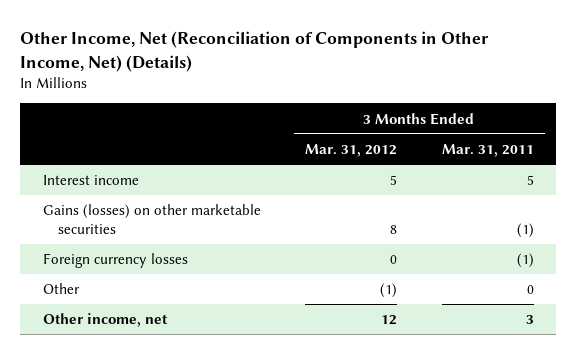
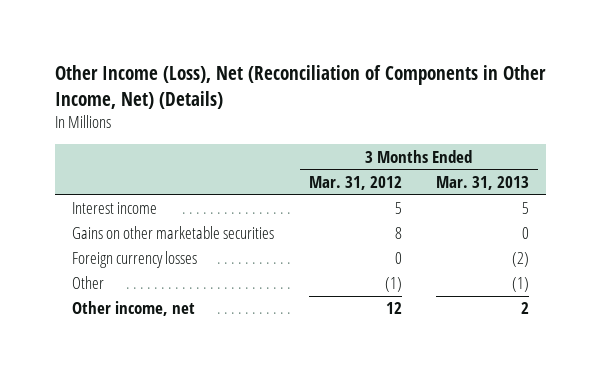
- Other Income, Net (Reconciliation of Components in Other Income, Net) (Details)
+ Other Income (Loss), Net (Reconciliation of Components in Other Income, Net) (Details)
- | 3 Months Ended Mar. 31, 2012 | 3 Months Ended Mar. 31, 2011
+ | 3 Months Ended Mar. 31, 2012 | 3 Months Ended Mar. 31, 2013
- Gains (losses) on other marketable securities | 8 | (1)
+ Gains on other marketable securities | 8 | 0

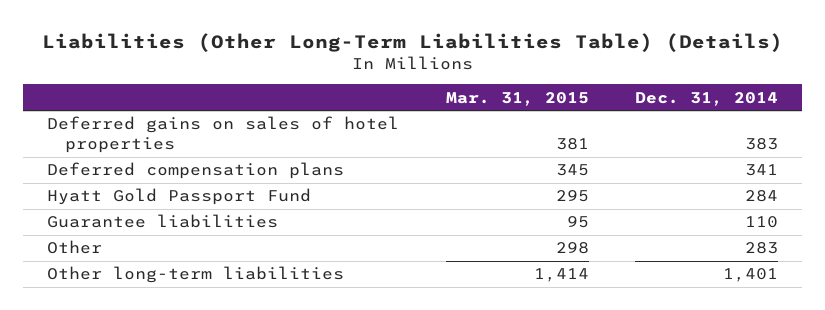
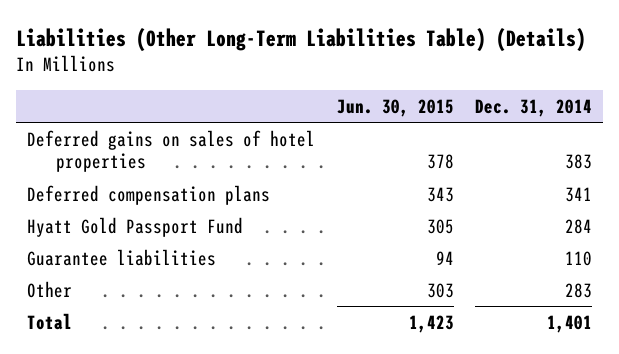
- | Mar. 31, 2015 | Dec. 31, 2014
+ | Jun. 30, 2015 | Dec. 31, 2014
- Other long-term liabilities | 1,414 | 1,401
+ Total | 1,423 | 1,401

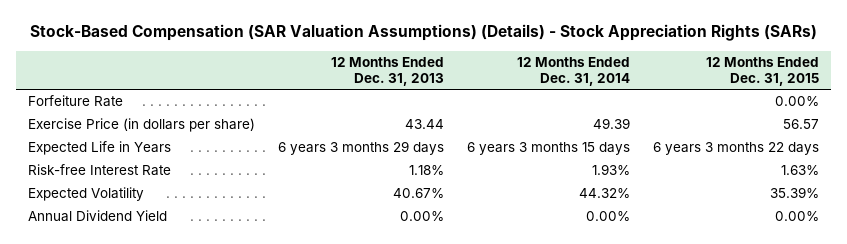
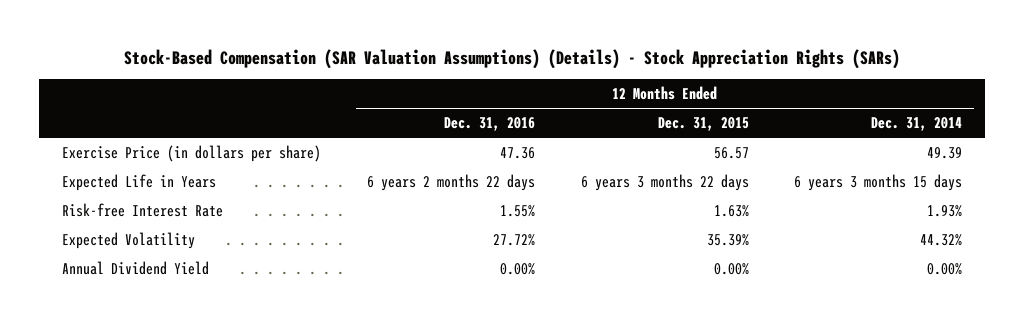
- | 12 Months Ended Dec. 31, 2013 | 12 Months Ended Dec. 31, 2014 | 12 Months Ended Dec. 31, 2015
+ | 12 Months Ended Dec. 31, 2016 | 12 Months Ended Dec. 31, 2015 | 12 Months Ended Dec. 31, 2014
- Forfeiture Rate | | | 0.00%

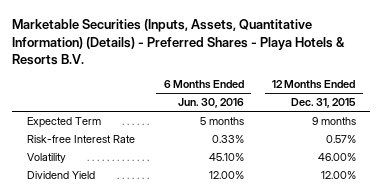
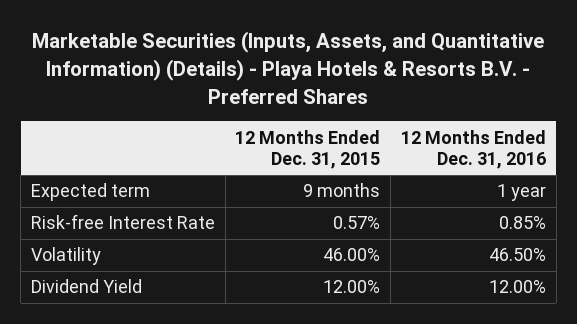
- Marketable Securities (Inputs, Assets, Quantitative Information) (Details) - Preferred Shares - Playa Hotels & Resorts B.V.
+ Marketable Securities (Inputs, Assets, and Quantitative Information) (Details) - Playa Hotels & Resorts B.V. - Preferred Shares
- | 6 Months Ended Jun. 30, 2016 | 12 Months Ended Dec. 31, 2015
+ | 12 Months Ended Dec. 31, 2015 | 12 Months Ended Dec. 31, 2016
- Expected Term | 5 months | 9 months
+ Expected term | 9 months | 1 year

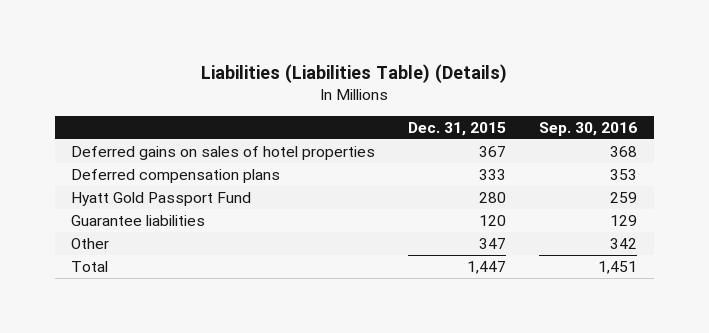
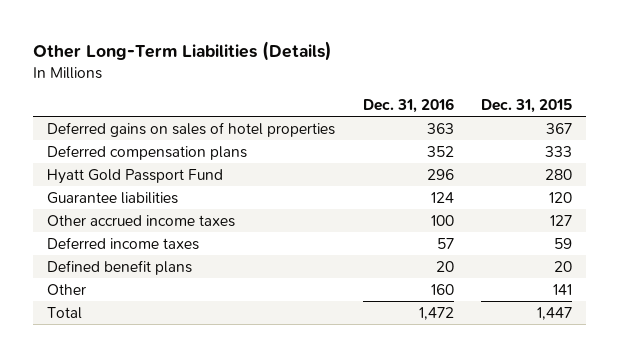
- Liabilities (Liabilities Table) (Details)
+ Other Long-Term Liabilities (Details)
- | Dec. 31, 2015 | Sep. 30, 2016
+ | Dec. 31, 2016 | Dec. 31, 2015
- Other | 347 | 342
+ Other accrued income taxes | 100 | 127
+ Deferred income taxes | 57 | 59
+ Defined benefit plans | 20 | 20
+ Other | 160 | 141

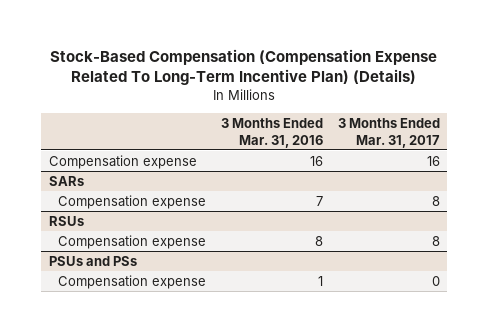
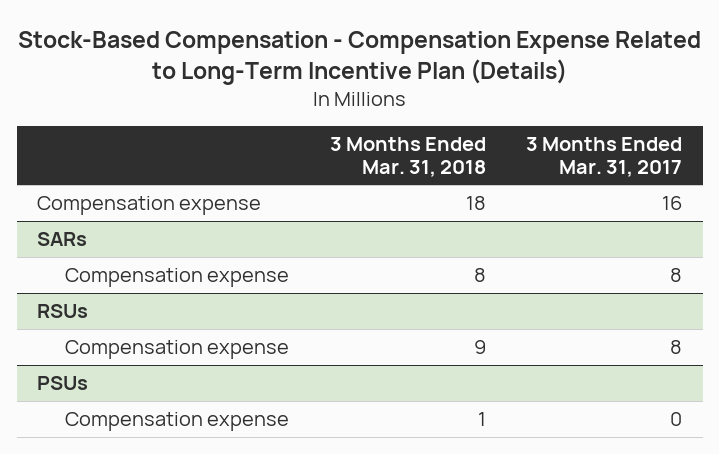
- Stock-Based Compensation (Compensation Expense Related To Long-Term Incentive Plan) (Details)
+ Stock-Based Compensation - Compensation Expense Related to Long-Term Incentive Plan (Details)
- | 3 Months Ended Mar. 31, 2016 | 3 Months Ended Mar. 31, 2017
+ | 3 Months Ended Mar. 31, 2018 | 3 Months Ended Mar. 31, 2017
- PSUs and PSs
+ PSUs

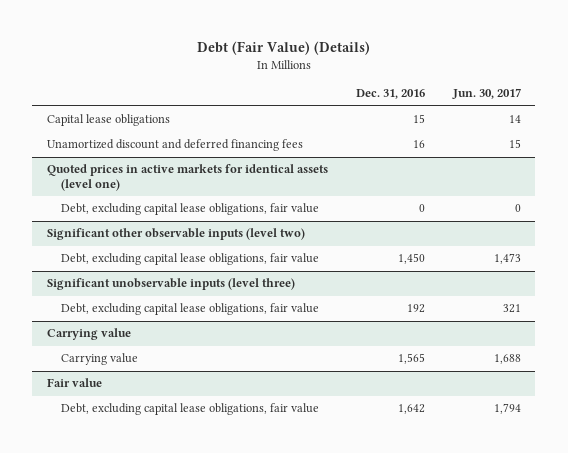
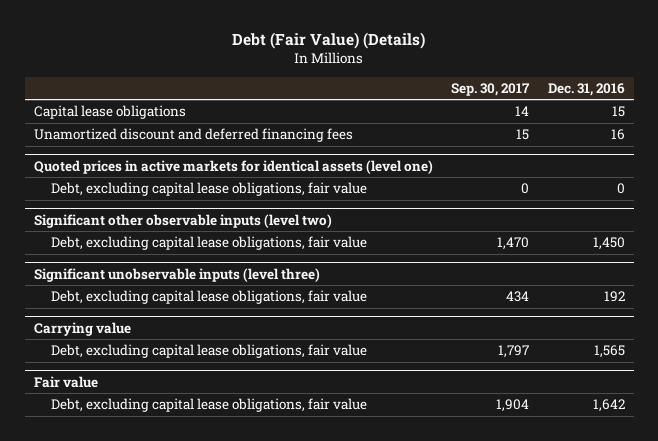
- | Dec. 31, 2016 | Jun. 30, 2017
+ | Sep. 30, 2017 | Dec. 31, 2016
@ Carrying value
- Carrying value | 1,565 | 1,688
+ Debt, excluding capital lease obligations, fair value | 1,797 | 1,565

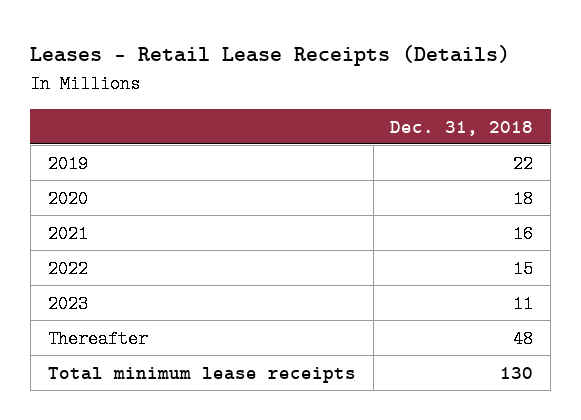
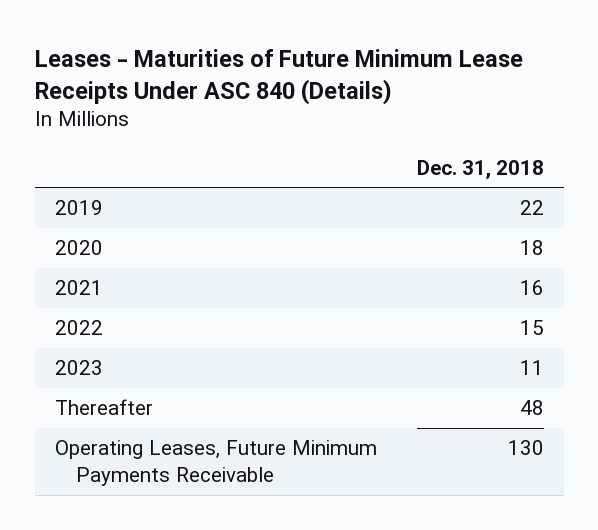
- Leases - Retail Lease Receipts (Details)
+ Leases - Maturities of Future Minimum Lease Receipts Under ASC 840 (Details)
- Total minimum lease receipts | 130
+ Operating Leases, Future Minimum Payments Receivable | 130

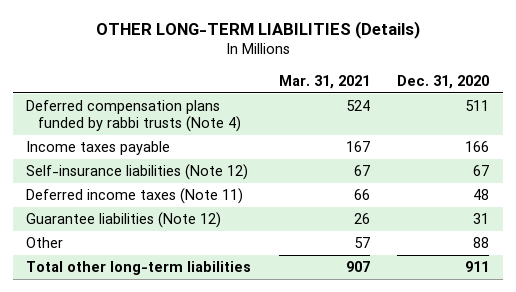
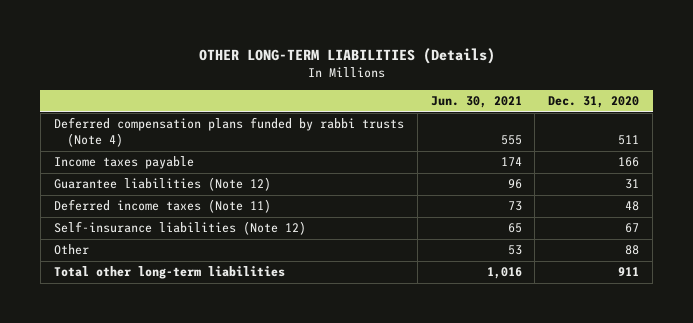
- | Mar. 31, 2021 | Dec. 31, 2020
+ | Jun. 30, 2021 | Dec. 31, 2020
moved down: Deferred income taxes (Note 11) | 73 | 48
moved down: Self-insurance liabilities (Note 12) | 65 | 67

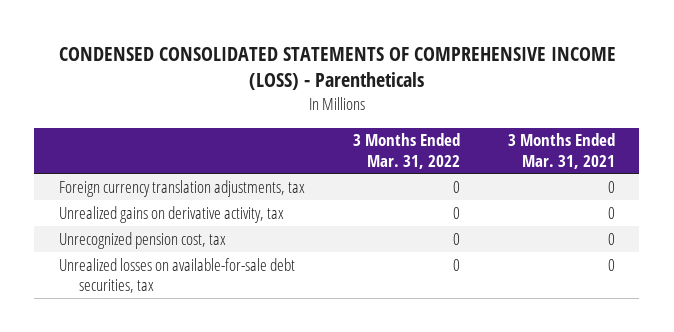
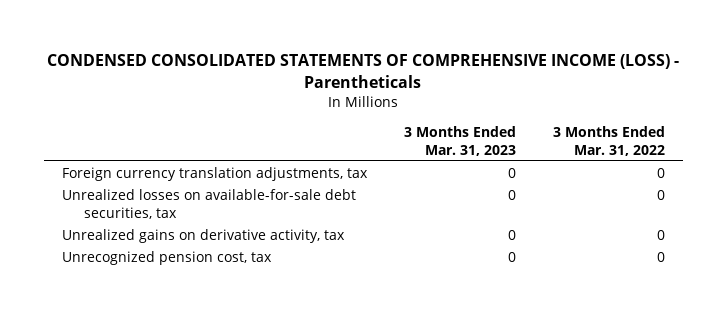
- | 3 Months Ended Mar. 31, 2022 | 3 Months Ended Mar. 31, 2021
+ | 3 Months Ended Mar. 31, 2023 | 3 Months Ended Mar. 31, 2022
moved up: Unrealized losses on available-for-sale debt securities, tax | 0 | 0

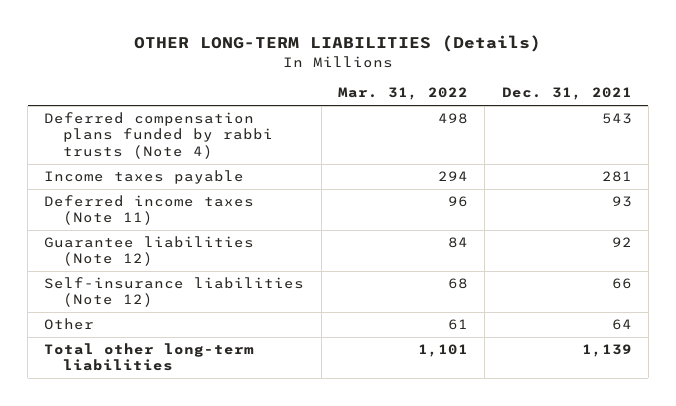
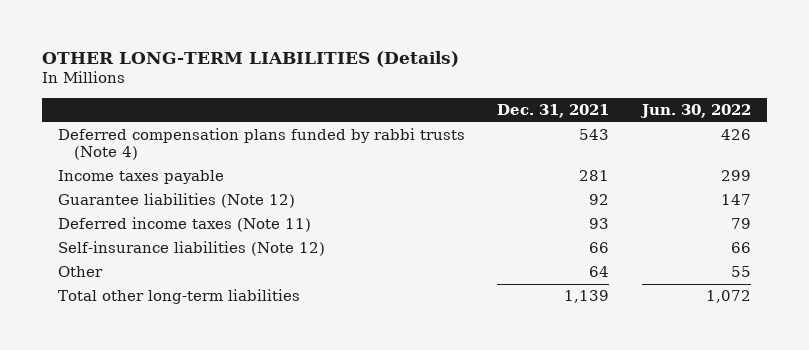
- | Mar. 31, 2022 | Dec. 31, 2021
+ | Dec. 31, 2021 | Jun. 30, 2022
moved down: Deferred income taxes (Note 11) | 93 | 79

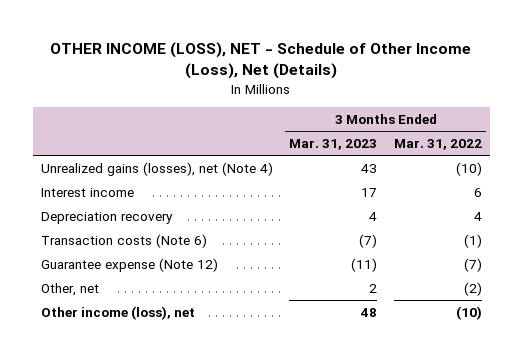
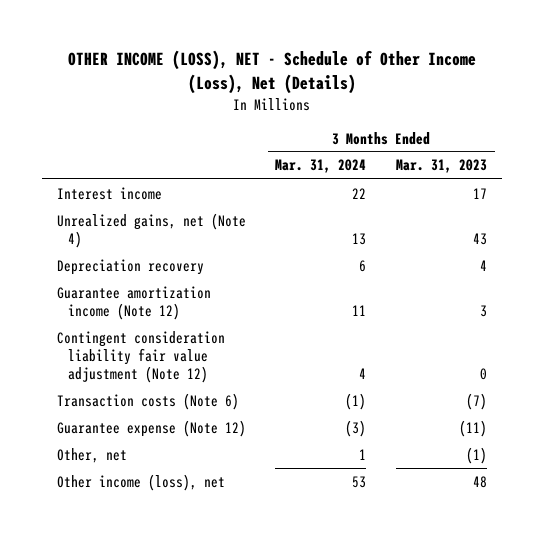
- | 3 Months Ended Mar. 31, 2023 | 3 Months Ended Mar. 31, 2022
+ | 3 Months Ended Mar. 31, 2024 | 3 Months Ended Mar. 31, 2023
- Unrealized gains (losses), net (Note 4) | 43 | (10)
+ Unrealized gains, net (Note 4) | 13 | 43
+ Guarantee amortization income (Note 12) | 11 | 3
+ Contingent consideration liability fair value adjustment (Note 12) | 4 | 0
- Other, net | 2 | (2)
+ Other, net | 1 | (1)

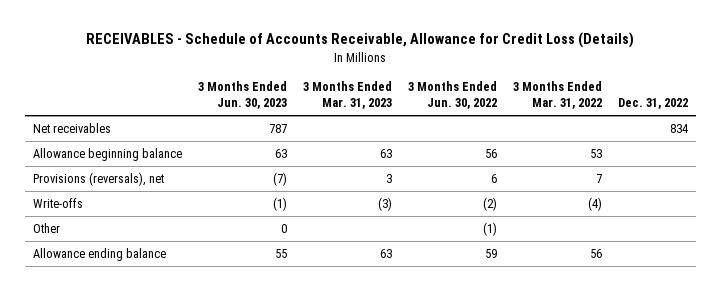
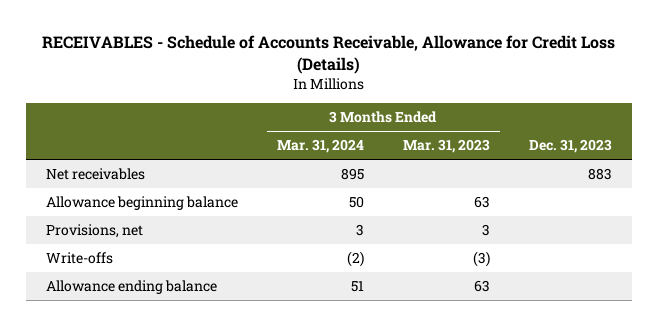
- | 3 Months Ended Jun. 30, 2023 | 3 Months Ended Mar. 31, 2023 | 3 Months Ended Jun. 30, 2022 | 3 Months Ended Mar. 31, 2022 | Dec. 31, 2022
+ | 3 Months Ended Mar. 31, 2024 | 3 Months Ended Mar. 31, 2023 | Dec. 31, 2023
- Provisions (reversals), net | (7) | 3 | 6 | 7 |
+ Provisions, net | 3 | 3 |
- Other | 0 | | (1) | |

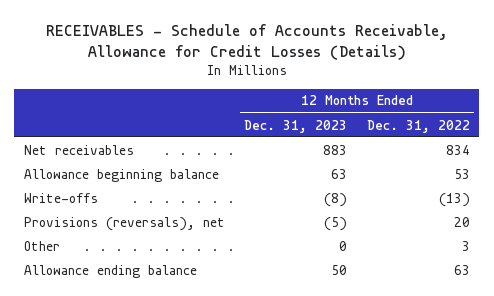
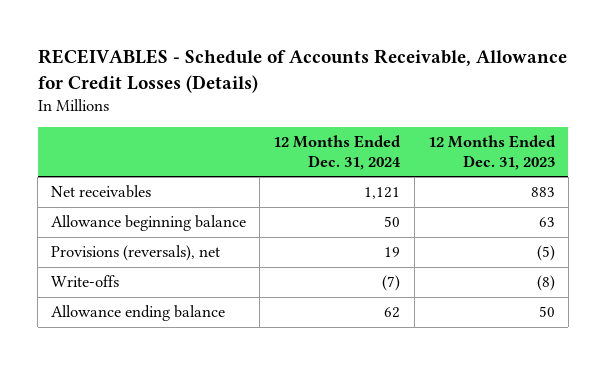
- | 12 Months Ended Dec. 31, 2023 | 12 Months Ended Dec. 31, 2022
+ | 12 Months Ended Dec. 31, 2024 | 12 Months Ended Dec. 31, 2023
- Other | 0 | 3
moved down: Write-offs | (7) | (8)

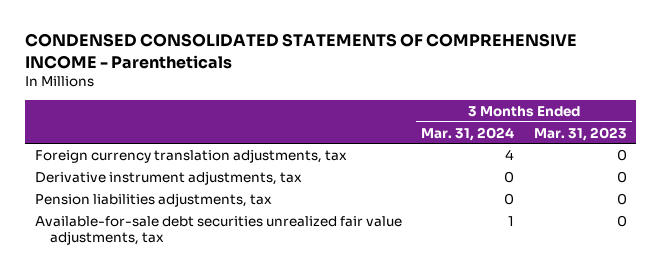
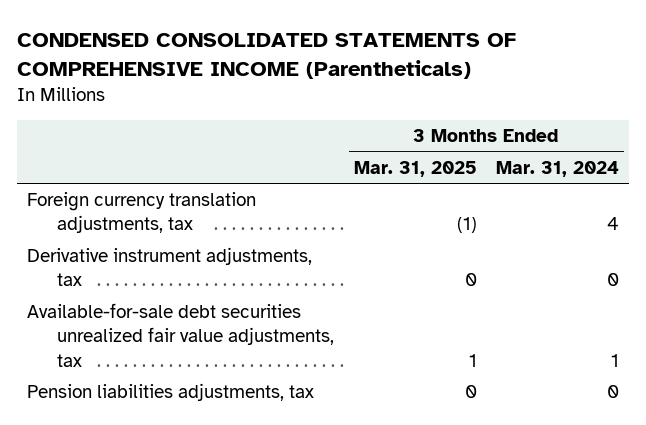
- CONDENSED CONSOLIDATED STATEMENTS OF COMPREHENSIVE INCOME - Parentheticals
+ CONDENSED CONSOLIDATED STATEMENTS OF COMPREHENSIVE INCOME (Parentheticals)
- | 3 Months Ended Mar. 31, 2024 | 3 Months Ended Mar. 31, 2023
+ | 3 Months Ended Mar. 31, 2025 | 3 Months Ended Mar. 31, 2024
moved down: Pension liabilities adjustments, tax | 0 | 0

